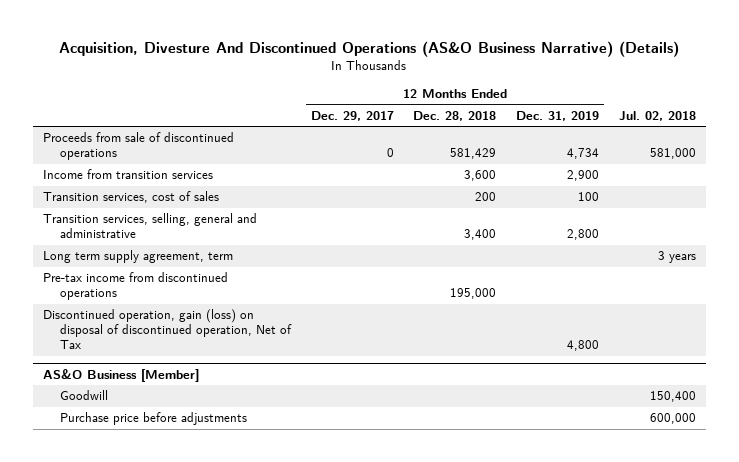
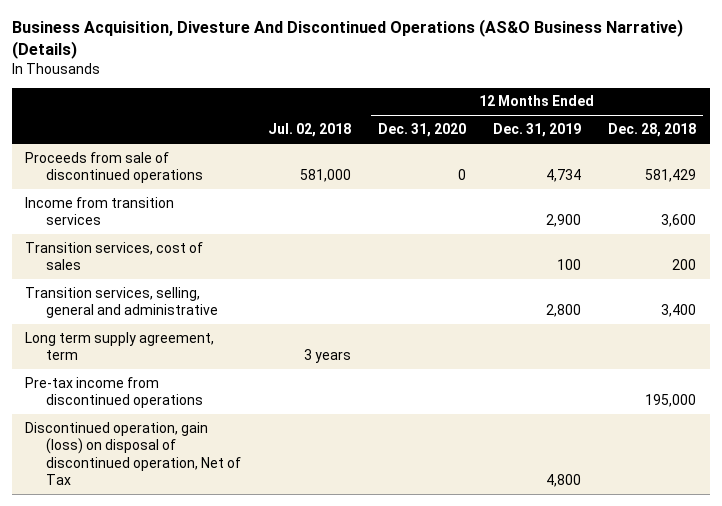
- Acquisition, Divesture And Discontinued Operations (AS&O Business Narrative) (Details)
+ Business Acquisition, Divesture And Discontinued Operations (AS&O Business Narrative) (Details)
- | 12 Months Ended Dec. 29, 2017 | 12 Months Ended Dec. 28, 2018 | 12 Months Ended Dec. 31, 2019 | Jul. 02, 2018
+ | Jul. 02, 2018 | 12 Months Ended Dec. 31, 2020 | 12 Months Ended Dec. 31, 2019 | 12 Months Ended Dec. 28, 2018
- AS&O Business [Member]
- Goodwill | | | | 150,400
- Purchase price before adjustments | | | | 600,000

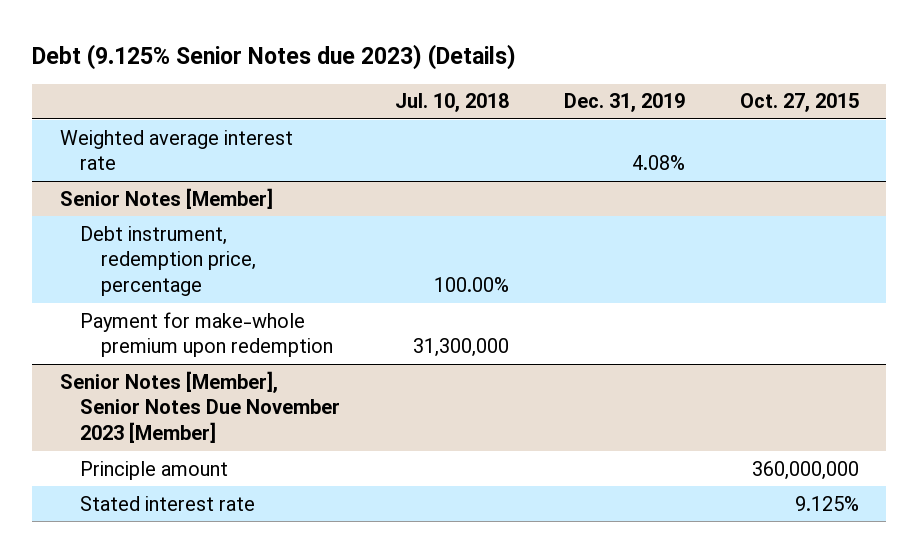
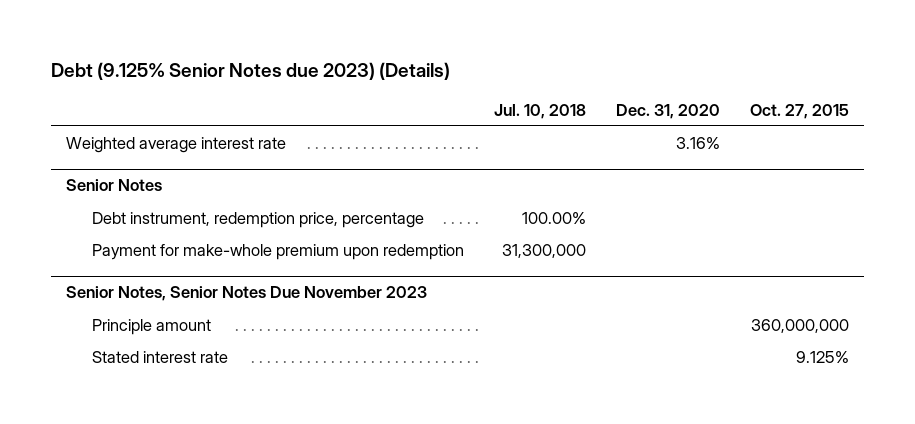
- | Jul. 10, 2018 | Dec. 31, 2019 | Oct. 27, 2015
+ | Jul. 10, 2018 | Dec. 31, 2020 | Oct. 27, 2015
- Senior Notes [Member]
+ Senior Notes
- Senior Notes [Member], Senior Notes Due November 2023 [Member]
+ Senior Notes, Senior Notes Due November 2023

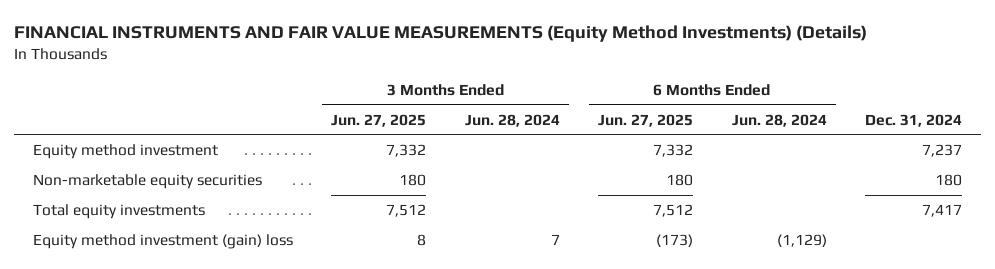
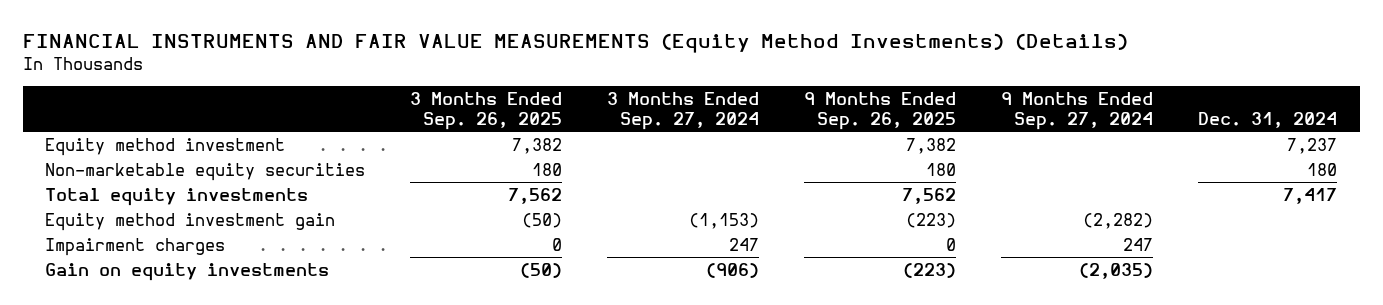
- | 3 Months Ended Jun. 27, 2025 | 3 Months Ended Jun. 28, 2024 | 6 Months Ended Jun. 27, 2025 | 6 Months Ended Jun. 28, 2024 | Dec. 31, 2024
+ | 3 Months Ended Sep. 26, 2025 | 3 Months Ended Sep. 27, 2024 | 9 Months Ended Sep. 26, 2025 | 9 Months Ended Sep. 27, 2024 | Dec. 31, 2024
- Equity method investment (gain) loss | 8 | 7 | (173) | (1,129) |
+ Equity method investment gain | (50) | (1,153) | (223) | (2,282) |
+ Impairment charges | 0 | 247 | 0 | 247 |
+ Gain on equity investments | (50) | (906) | (223) | (2,035) |

